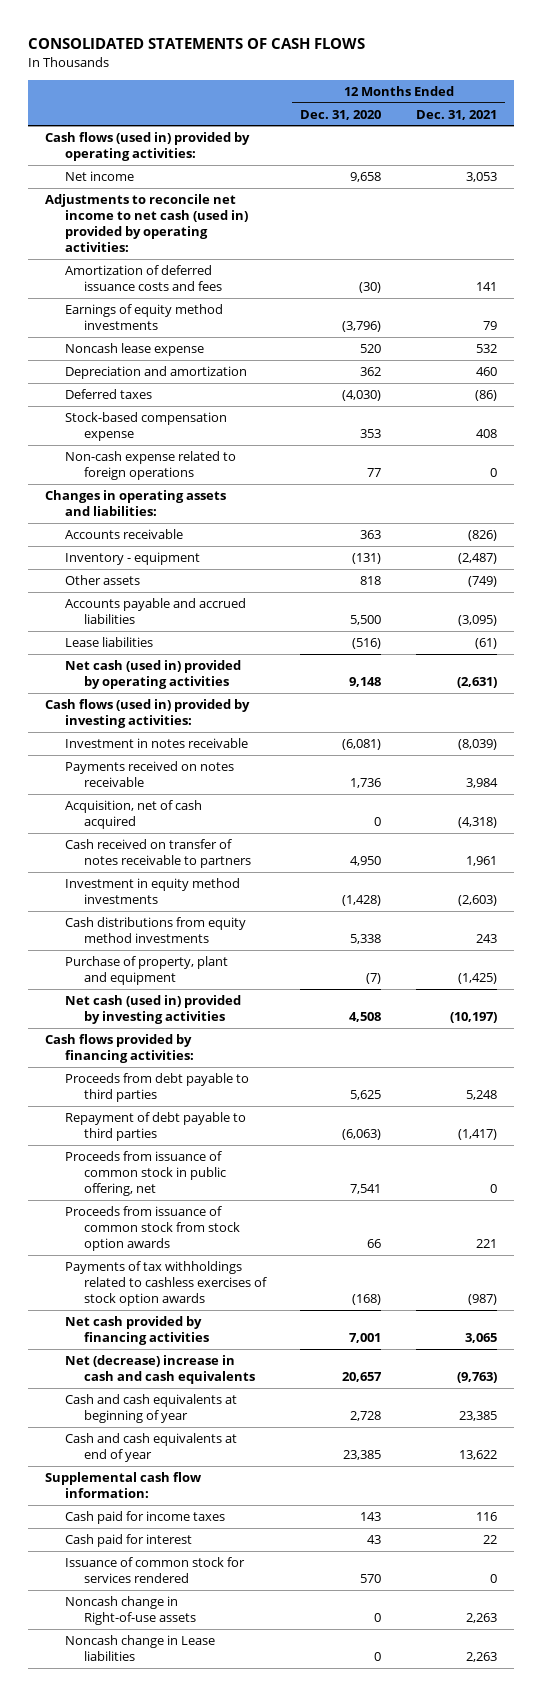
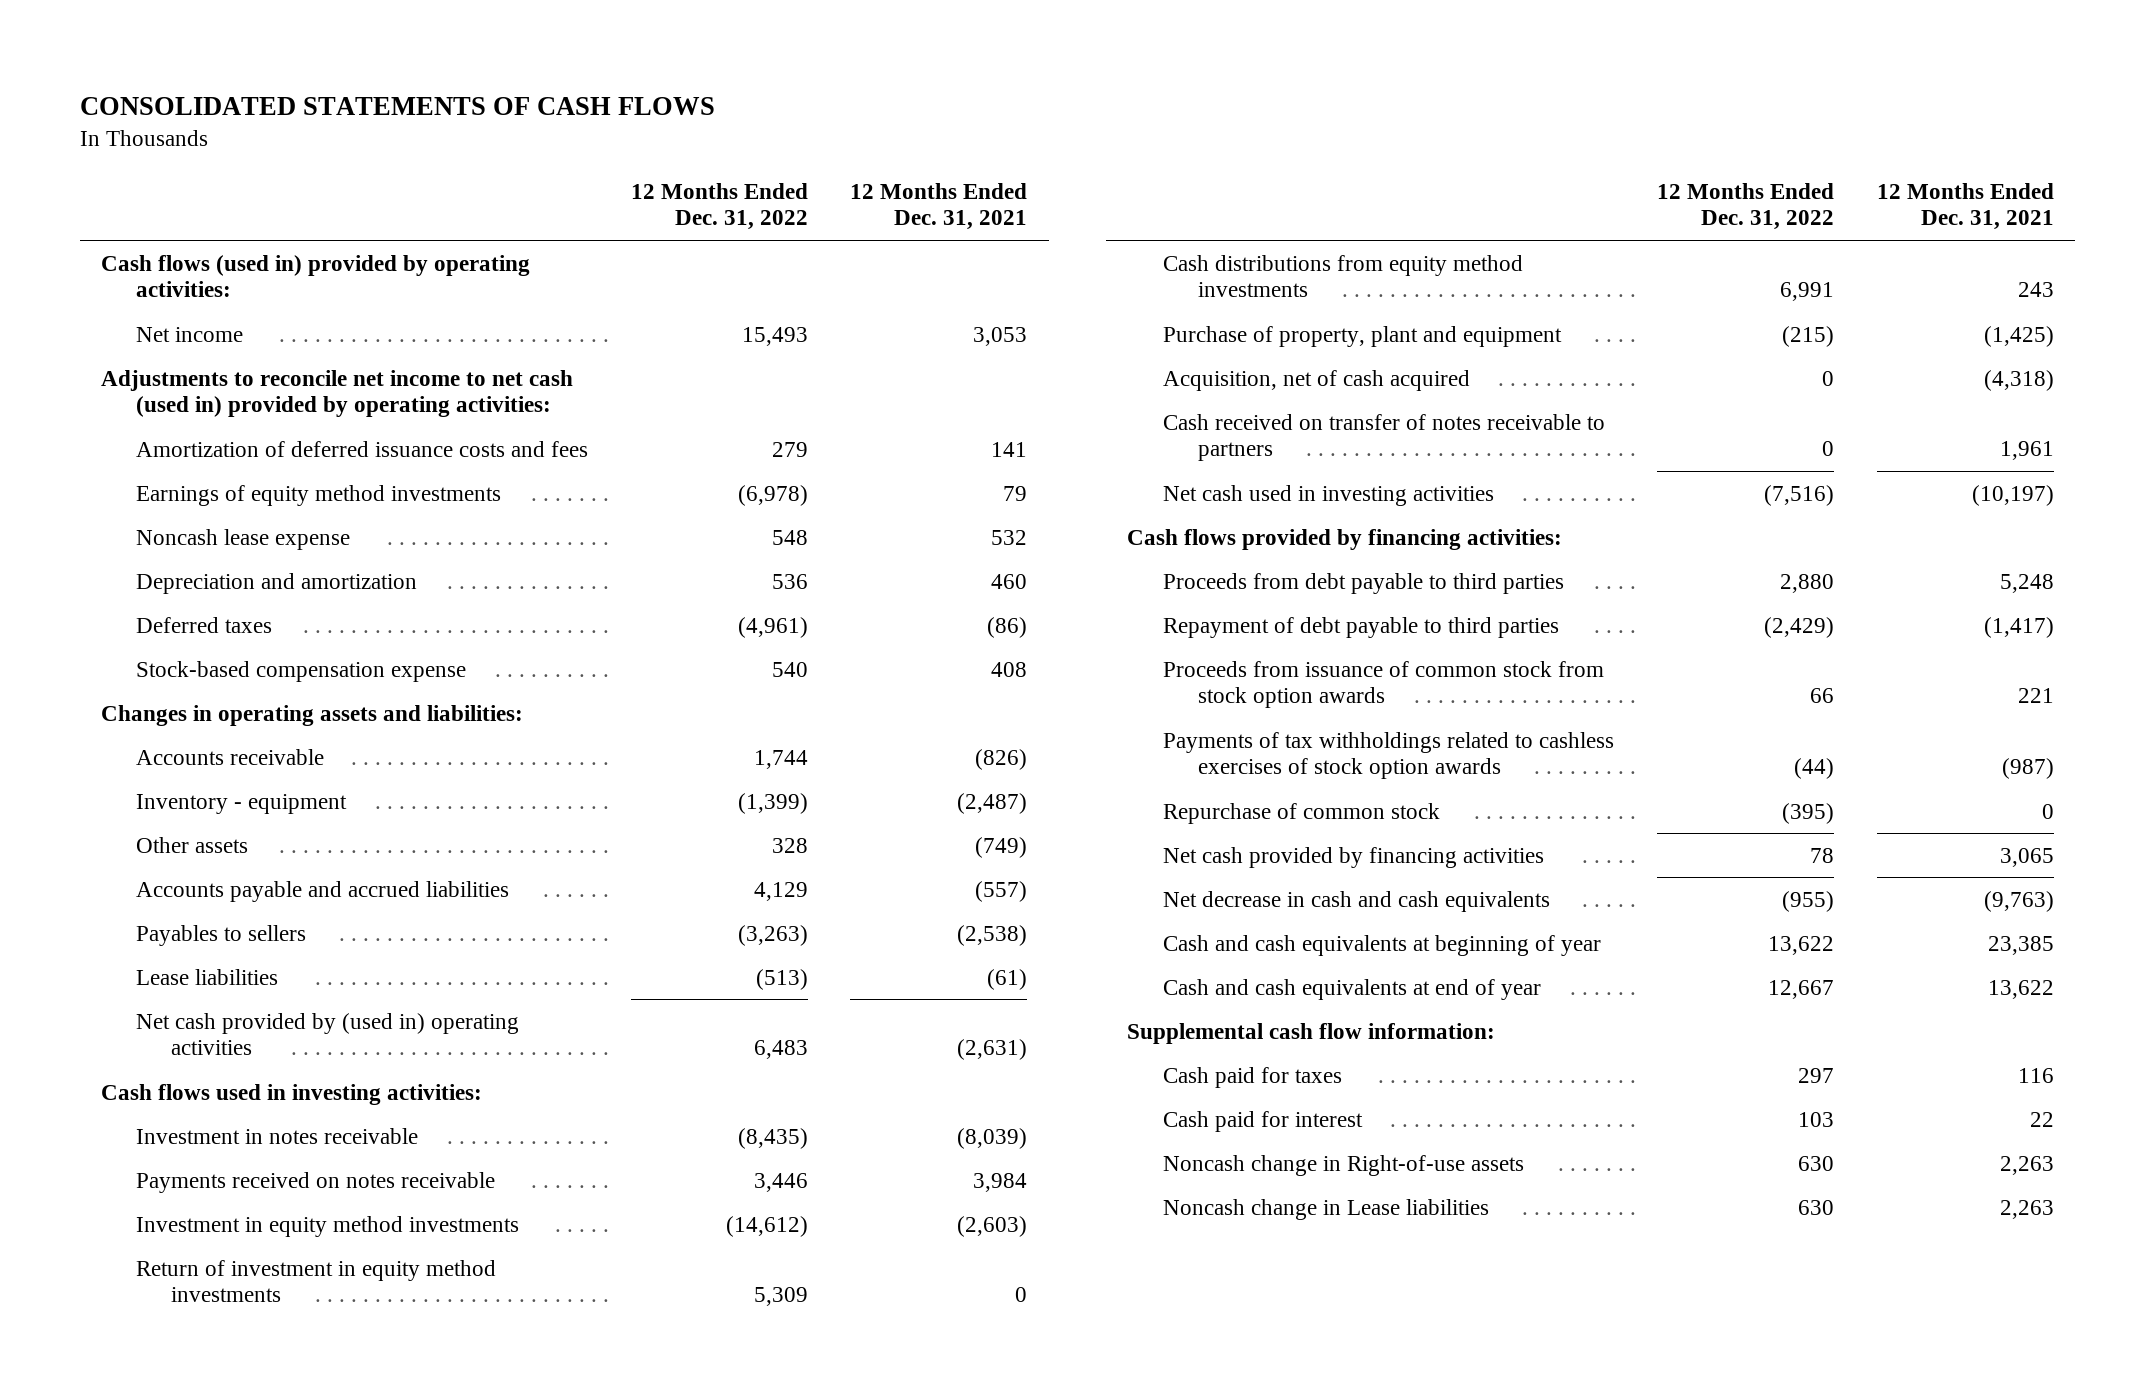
- | 12 Months Ended Dec. 31, 2020 | 12 Months Ended Dec. 31, 2021
+ | 12 Months Ended Dec. 31, 2022 | 12 Months Ended Dec. 31, 2021
- Non-cash expense related to foreign operations | 77 | 0
- Accounts payable and accrued liabilities | 5,500 | (3,095)
+ Accounts payable and accrued liabilities | 4,129 | (557)
+ Payables to sellers | (3,263) | (2,538)
- Net cash (used in) provided by operating activities | 9,148 | (2,631)
- Cash flows (used in) provided by investing activities:
+ Net cash provided by (used in) operating activities | 6,483 | (2,631)
+ Cash flows used in investing activities:
+ Return of investment in equity method investments | 5,309 | 0
- Net cash (used in) provided by investing activities | 4,508 | (10,197)
moved down: Acquisition, net of cash acquired | 0 | (4,318)
moved down: Cash received on transfer of notes receivable to partners | 0 | 1,961
+ Net cash used in investing activities | (7,516) | (10,197)
- Proceeds from issuance of common stock in public offering, net | 7,541 | 0
+ Repurchase of common stock | (395) | 0
- Net (decrease) increase in cash and cash equivalents | 20,657 | (9,763)
+ Net decrease in cash and cash equivalents | (955) | (9,763)
- Cash paid for income taxes | 143 | 116
+ Cash paid for taxes | 297 | 116
- Issuance of common stock for services rendered | 570 | 0

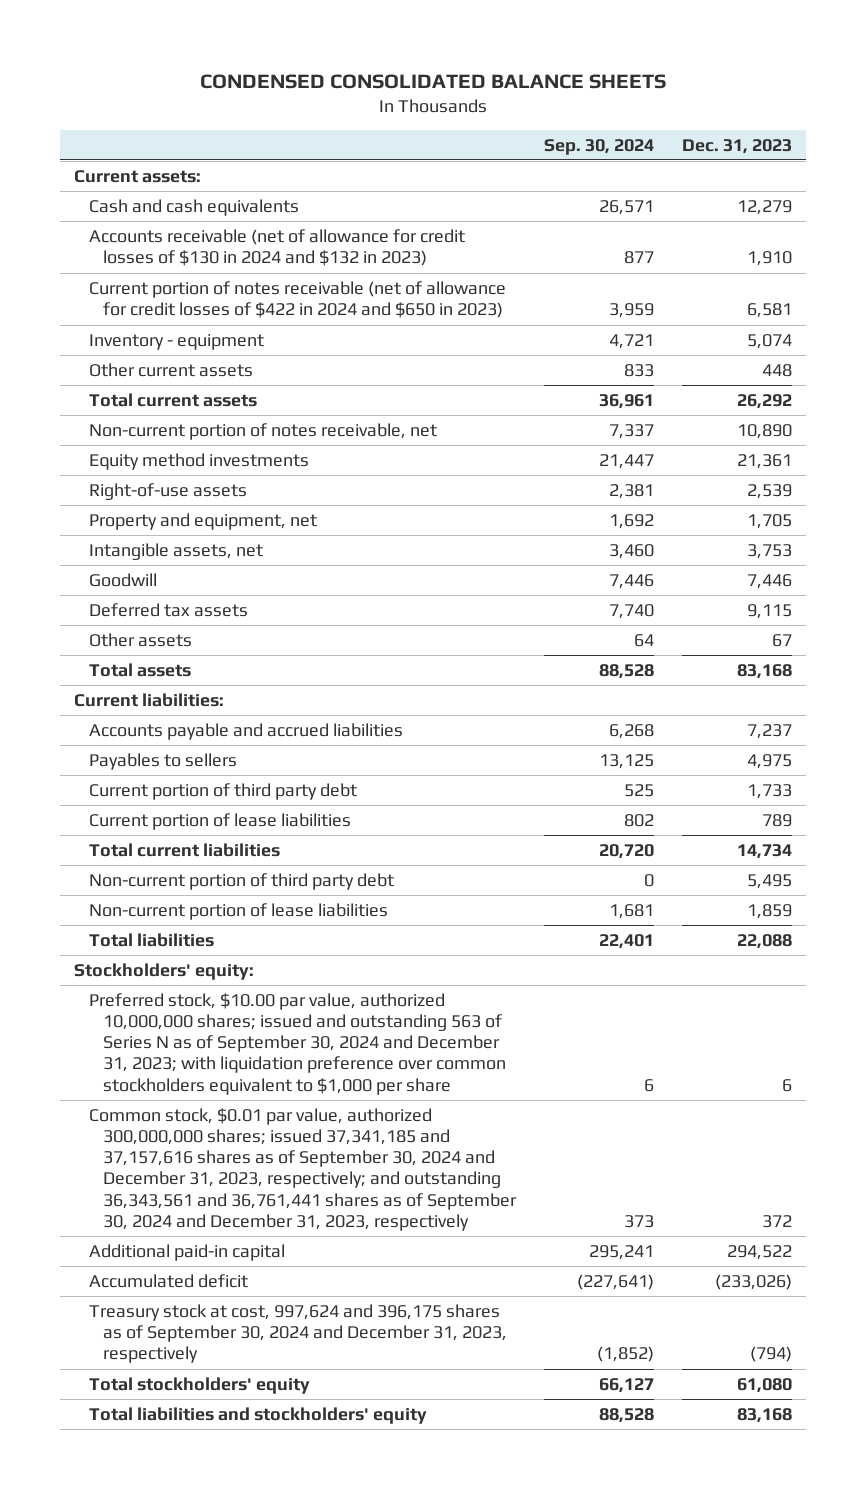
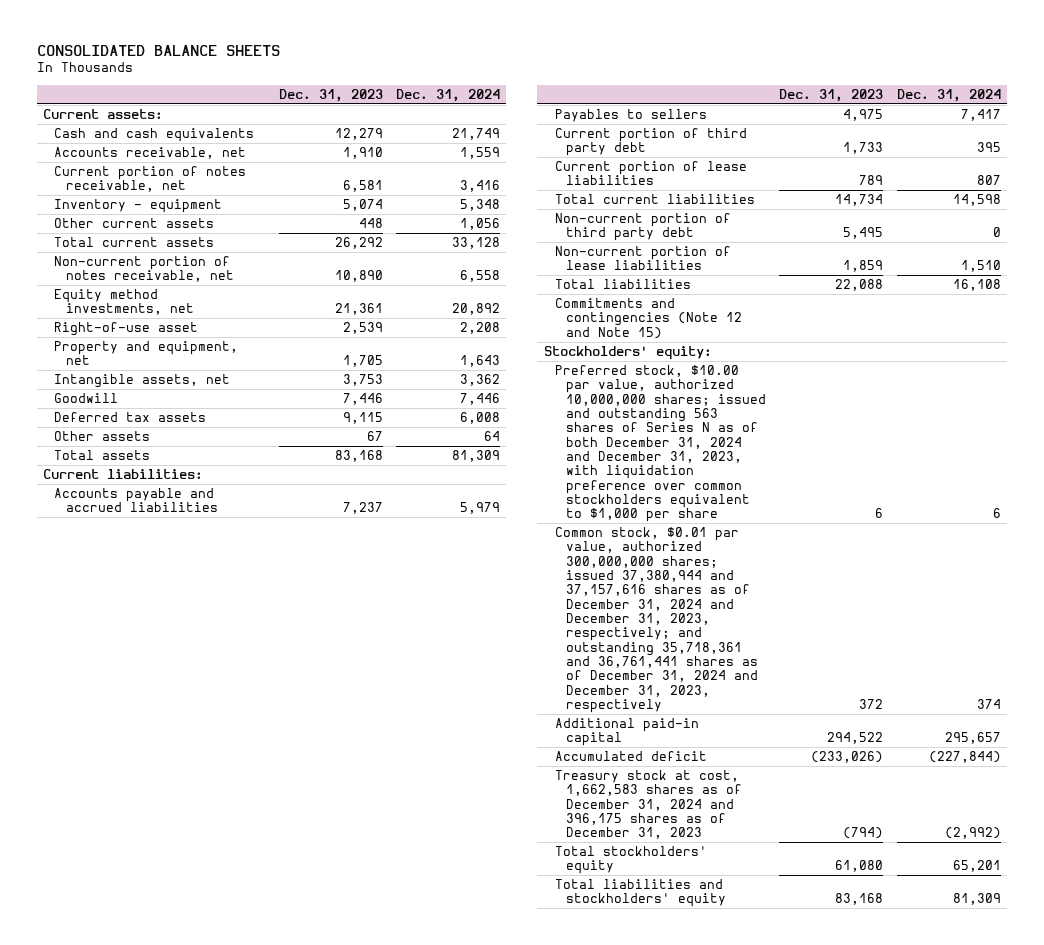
- CONDENSED CONSOLIDATED BALANCE SHEETS
+ CONSOLIDATED BALANCE SHEETS
- | Sep. 30, 2024 | Dec. 31, 2023
+ | Dec. 31, 2023 | Dec. 31, 2024
- Accounts receivable (net of allowance for credit losses of $130 in 2024 and $132 in 2023) | 877 | 1,910
- Current portion of notes receivable (net of allowance for credit losses of $422 in 2024 and $650 in 2023) | 3,959 | 6,581
+ Accounts receivable, net | 1,910 | 1,559
+ Current portion of notes receivable, net | 6,581 | 3,416
- Equity method investments | 21,447 | 21,361
- Right-of-use assets | 2,381 | 2,539
+ Equity method investments, net | 21,361 | 20,892
+ Right-of-use asset | 2,539 | 2,208
+ Commitments and contingencies (Note 12 and Note 15)
- Preferred stock, $10.00 par value, authorized 10,000,000 shares; issued and outstanding 563 of Series N as of September 30, 2024 and December 31, 2023; with liquidation preference over common stockholders equivalent to $1,000 per share | 6 | 6
- Common stock, $0.01 par value, authorized 300,000,000 shares; issued 37,341,185 and 37,157,616 shares as of September 30, 2024 and December 31, 2023, respectively; and outstanding 36,343,561 and 36,761,441 shares as of September 30, 2024 and December 31, 2023, respectively | 373 | 372
+ Preferred stock, $10.00 par value, authorized 10,000,000 shares; issued and outstanding 563 shares of Series N as of both December 31, 2024 and December 31, 2023, with liquidation preference over common stockholders equivalent to $1,000 per share | 6 | 6
+ Common stock, $0.01 par value, authorized 300,000,000 shares; issued 37,380,944 and 37,157,616 shares as of December 31, 2024 and December 31, 2023, respectively; and outstanding 35,718,361 and 36,761,441 shares as of December 31, 2024 and December 31, 2023, respectively | 372 | 374
- Treasury stock at cost, 997,624 and 396,175 shares as of September 30, 2024 and December 31, 2023, respectively | (1,852) | (794)
+ Treasury stock at cost, 1,662,583 shares as of December 31, 2024 and 396,175 shares as of December 31, 2023 | (794) | (2,992)

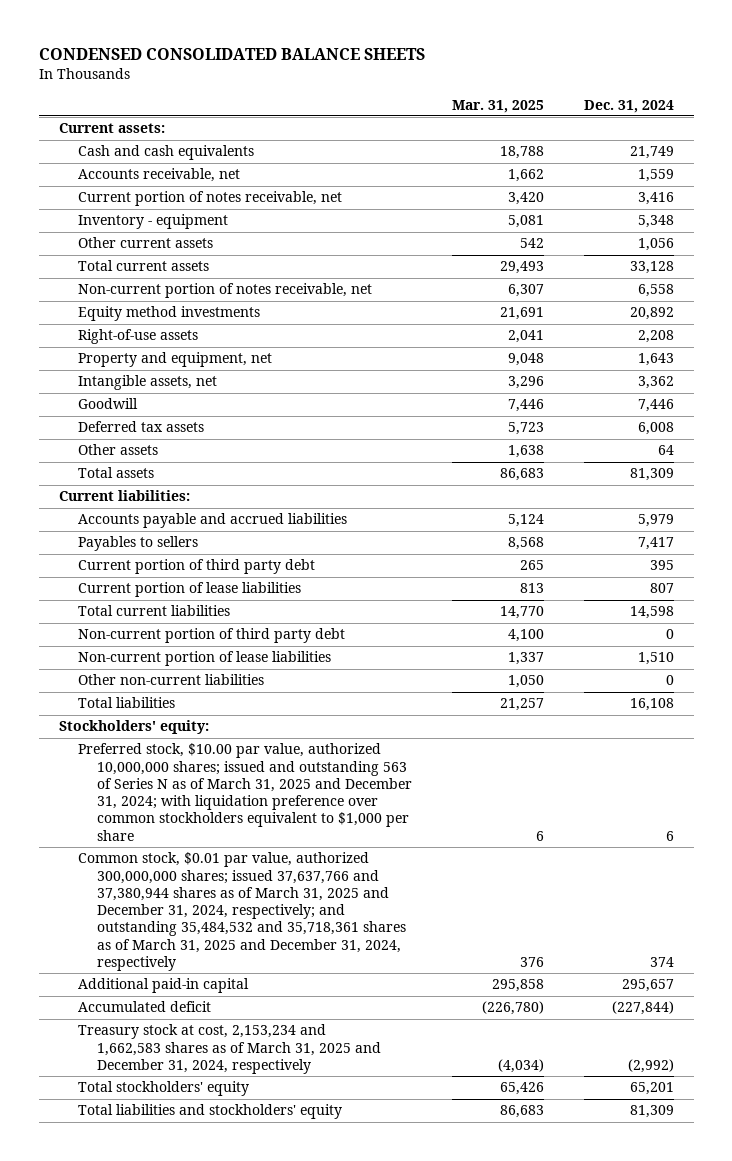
- CONSOLIDATED BALANCE SHEETS
+ CONDENSED CONSOLIDATED BALANCE SHEETS
- | Dec. 31, 2023 | Dec. 31, 2024
+ | Mar. 31, 2025 | Dec. 31, 2024
- Equity method investments, net | 21,361 | 20,892
- Right-of-use asset | 2,539 | 2,208
+ Equity method investments | 21,691 | 20,892
+ Right-of-use assets | 2,041 | 2,208
+ Other non-current liabilities | 1,050 | 0
- Commitments and contingencies (Note 12 and Note 15)
- Preferred stock, $10.00 par value, authorized 10,000,000 shares; issued and outstanding 563 shares of Series N as of both December 31, 2024 and December 31, 2023, with liquidation preference over common stockholders equivalent to $1,000 per share | 6 | 6
- Common stock, $0.01 par value, authorized 300,000,000 shares; issued 37,380,944 and 37,157,616 shares as of December 31, 2024 and December 31, 2023, respectively; and outstanding 35,718,361 and 36,761,441 shares as of December 31, 2024 and December 31, 2023, respectively | 372 | 374
+ Preferred stock, $10.00 par value, authorized 10,000,000 shares; issued and outstanding 563 of Series N as of March 31, 2025 and December 31, 2024; with liquidation preference over common stockholders equivalent to $1,000 per share | 6 | 6
+ Common stock, $0.01 par value, authorized 300,000,000 shares; issued 37,637,766 and 37,380,944 shares as of March 31, 2025 and December 31, 2024, respectively; and outstanding 35,484,532 and 35,718,361 shares as of March 31, 2025 and December 31, 2024, respectively | 376 | 374
- Treasury stock at cost, 1,662,583 shares as of December 31, 2024 and 396,175 shares as of December 31, 2023 | (794) | (2,992)
+ Treasury stock at cost, 2,153,234 and 1,662,583 shares as of March 31, 2025 and December 31, 2024, respectively | (4,034) | (2,992)

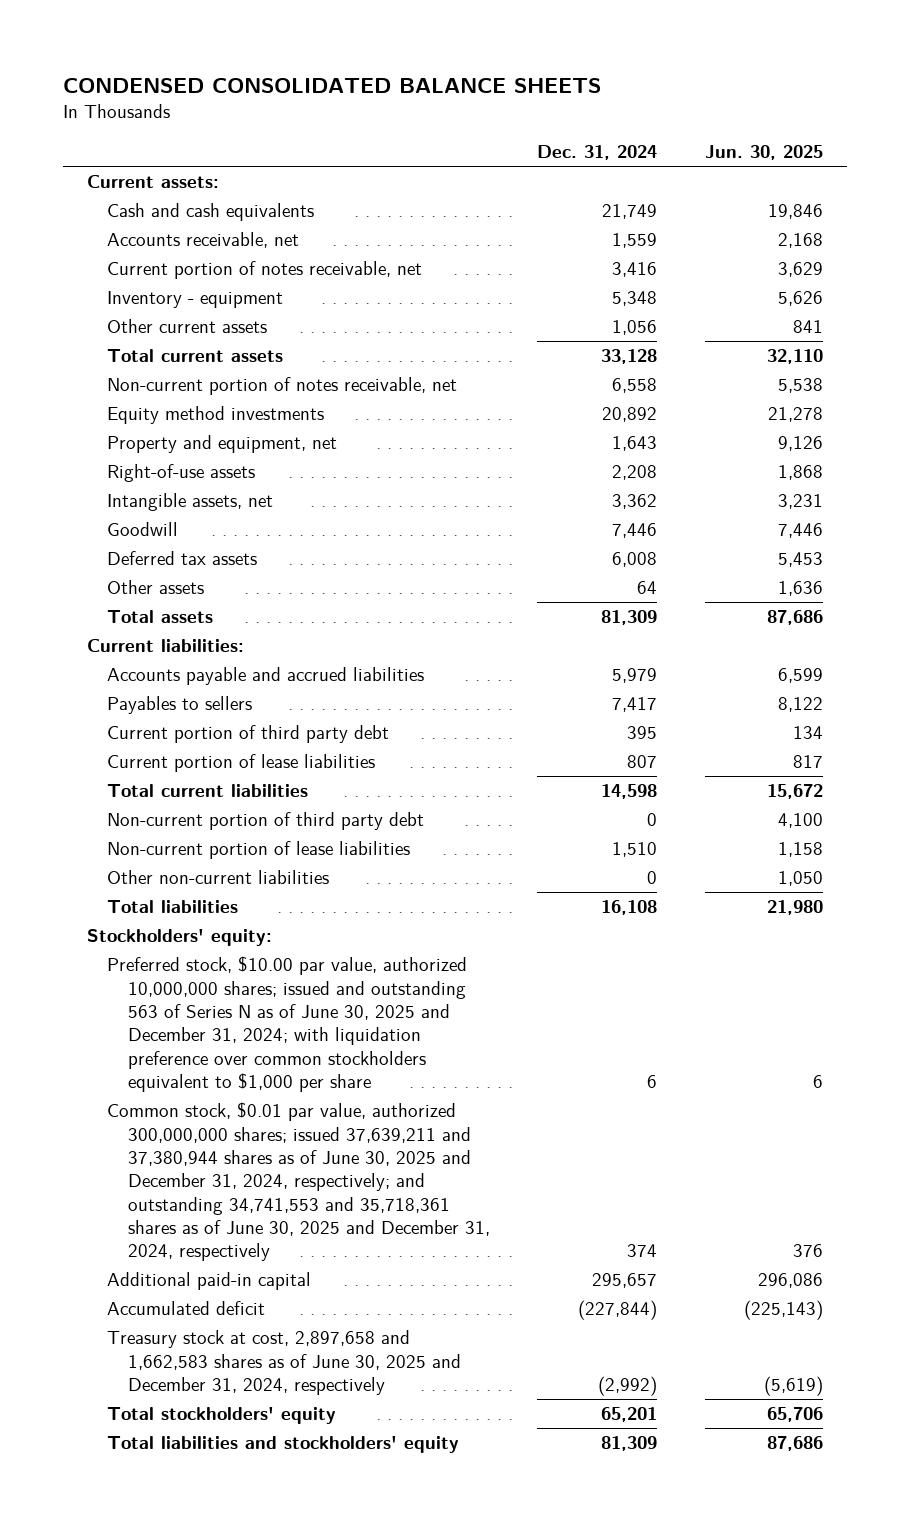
- | Mar. 31, 2025 | Dec. 31, 2024
+ | Dec. 31, 2024 | Jun. 30, 2025
moved down: Right-of-use assets | 2,208 | 1,868
- Preferred stock, $10.00 par value, authorized 10,000,000 shares; issued and outstanding 563 of Series N as of March 31, 2025 and December 31, 2024; with liquidation preference over common stockholders equivalent to $1,000 per share | 6 | 6
- Common stock, $0.01 par value, authorized 300,000,000 shares; issued 37,637,766 and 37,380,944 shares as of March 31, 2025 and December 31, 2024, respectively; and outstanding 35,484,532 and 35,718,361 shares as of March 31, 2025 and December 31, 2024, respectively | 376 | 374
+ Preferred stock, $10.00 par value, authorized 10,000,000 shares; issued and outstanding 563 of Series N as of June 30, 2025 and December 31, 2024; with liquidation preference over common stockholders equivalent to $1,000 per share | 6 | 6
+ Common stock, $0.01 par value, authorized 300,000,000 shares; issued 37,639,211 and 37,380,944 shares as of June 30, 2025 and December 31, 2024, respectively; and outstanding 34,741,553 and 35,718,361 shares as of June 30, 2025 and December 31, 2024, respectively | 374 | 376
- Treasury stock at cost, 2,153,234 and 1,662,583 shares as of March 31, 2025 and December 31, 2024, respectively | (4,034) | (2,992)
+ Treasury stock at cost, 2,897,658 and 1,662,583 shares as of June 30, 2025 and December 31, 2024, respectively | (2,992) | (5,619)

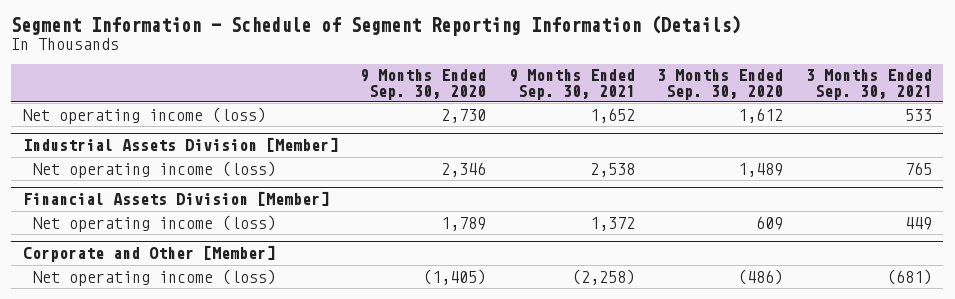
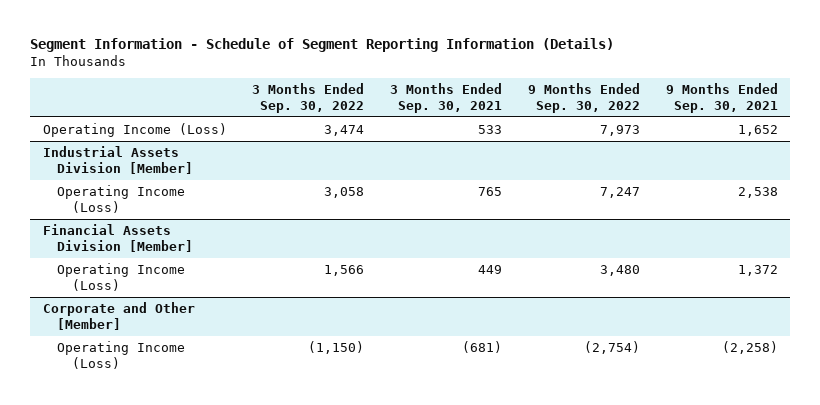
- | 9 Months Ended Sep. 30, 2020 | 9 Months Ended Sep. 30, 2021 | 3 Months Ended Sep. 30, 2020 | 3 Months Ended Sep. 30, 2021
+ | 3 Months Ended Sep. 30, 2022 | 3 Months Ended Sep. 30, 2021 | 9 Months Ended Sep. 30, 2022 | 9 Months Ended Sep. 30, 2021
- Net operating income (loss) | 2,730 | 1,652 | 1,612 | 533
+ Operating Income (Loss) | 3,474 | 533 | 7,973 | 1,652
@ Industrial Assets Division [Member]
- Net operating income (loss) | 2,346 | 2,538 | 1,489 | 765
+ Operating Income (Loss) | 3,058 | 765 | 7,247 | 2,538
@ Financial Assets Division [Member]
- Net operating income (loss) | 1,789 | 1,372 | 609 | 449
+ Operating Income (Loss) | 1,566 | 449 | 3,480 | 1,372
@ Corporate and Other [Member]
- Net operating income (loss) | (1,405) | (2,258) | (486) | (681)
+ Operating Income (Loss) | (1,150) | (681) | (2,754) | (2,258)

